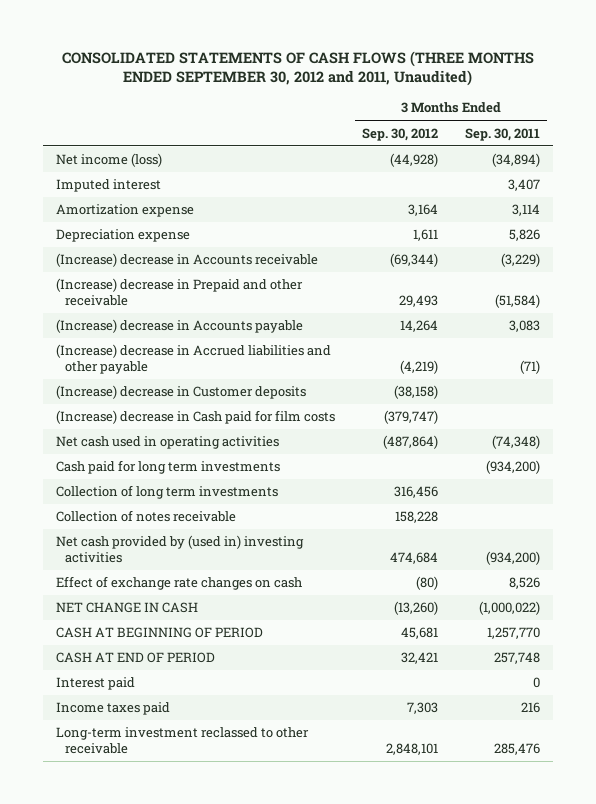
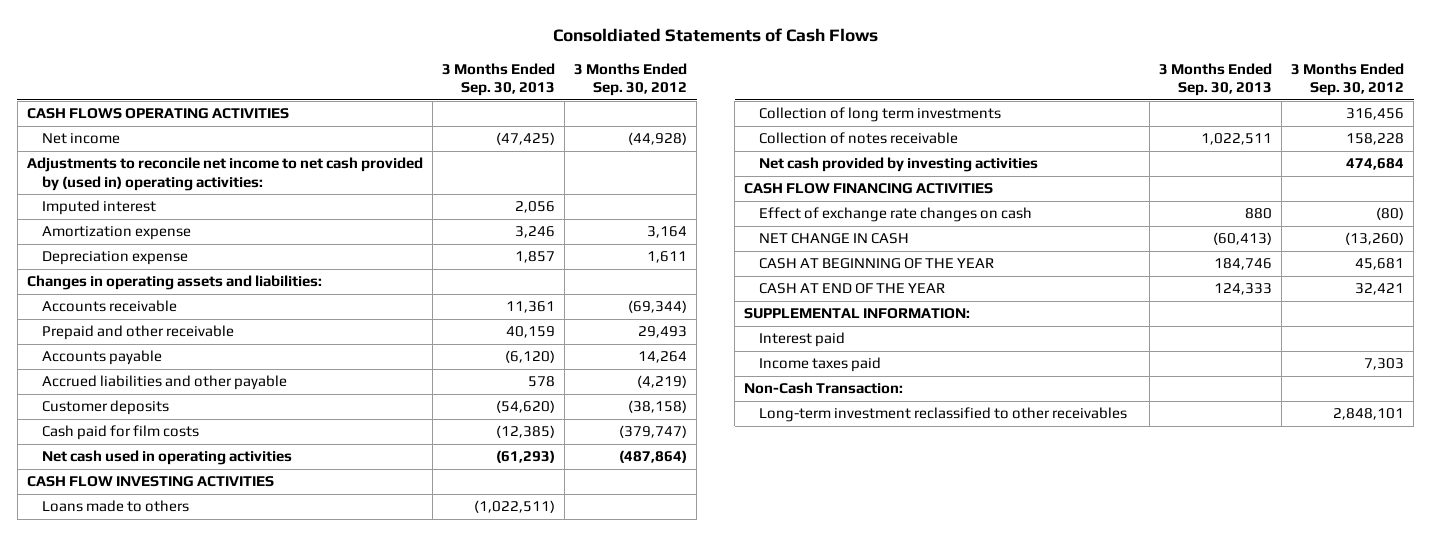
- CONSOLIDATED STATEMENTS OF CASH FLOWS (THREE MONTHS ENDED SEPTEMBER 30, 2012 and 2011, Unaudited)
+ Consoldiated Statements of Cash Flows
- | 3 Months Ended Sep. 30, 2012 | 3 Months Ended Sep. 30, 2011
+ | 3 Months Ended Sep. 30, 2013 | 3 Months Ended Sep. 30, 2012
- Net income (loss) | (44,928) | (34,894)
+ CASH FLOWS OPERATING ACTIVITIES
+ Net income | (47,425) | (44,928)
+ Adjustments to reconcile net income to net cash provided by (used in) operating activities:
- (Increase) decrease in Accounts receivable | (69,344) | (3,229)
- (Increase) decrease in Prepaid and other receivable | 29,493 | (51,584)
- (Increase) decrease in Accounts payable | 14,264 | 3,083
- (Increase) decrease in Accrued liabilities and other payable | (4,219) | (71)
- (Increase) decrease in Customer deposits | (38,158) |
- (Increase) decrease in Cash paid for film costs | (379,747) |
+ Changes in operating assets and liabilities:
+ Accounts receivable | 11,361 | (69,344)
+ Prepaid and other receivable | 40,159 | 29,493
+ Accounts payable | (6,120) | 14,264
+ Accrued liabilities and other payable | 578 | (4,219)
+ Customer deposits | (54,620) | (38,158)
+ Cash paid for film costs | (12,385) | (379,747)
- Cash paid for long term investments | | (934,200)
+ CASH FLOW INVESTING ACTIVITIES
+ Loans made to others | (1,022,511) |
- Net cash provided by (used in) investing activities | 474,684 | (934,200)
+ Net cash provided by investing activities | | 474,684
+ CASH FLOW FINANCING ACTIVITIES
- CASH AT BEGINNING OF PERIOD | 45,681 | 1,257,770
- CASH AT END OF PERIOD | 32,421 | 257,748
+ CASH AT BEGINNING OF THE YEAR | 184,746 | 45,681
+ CASH AT END OF THE YEAR | 124,333 | 32,421
+ SUPPLEMENTAL INFORMATION:
- Long-term investment reclassed to other receivable | 2,848,101 | 285,476
+ Non-Cash Transaction:
+ Long-term investment reclassified to other receivables | | 2,848,101

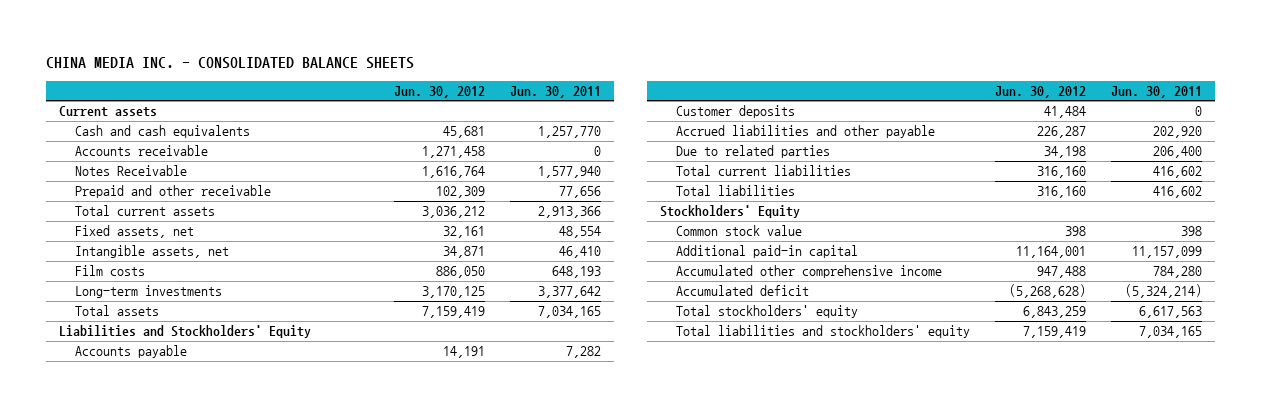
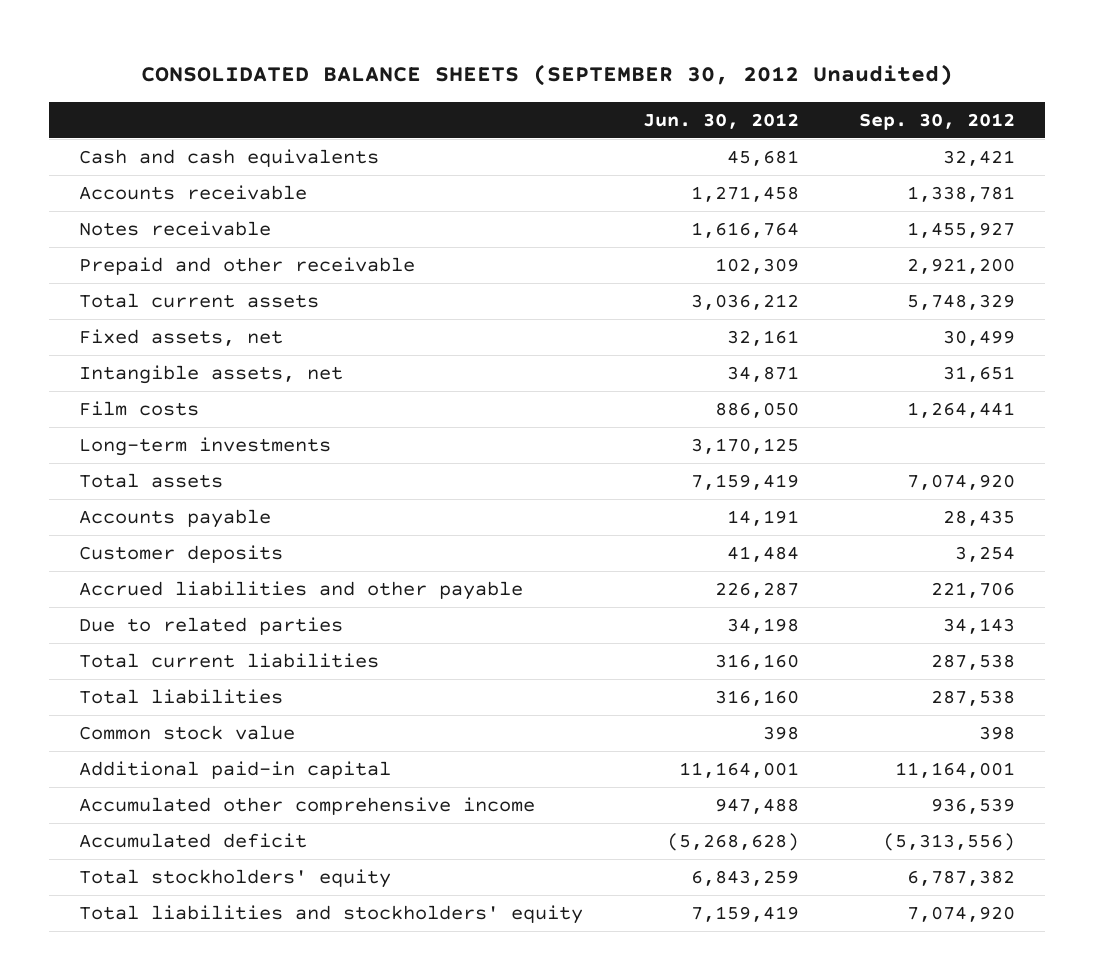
- CHINA MEDIA INC. - CONSOLIDATED BALANCE SHEETS
+ CONSOLIDATED BALANCE SHEETS (SEPTEMBER 30, 2012 Unaudited)
- | Jun. 30, 2012 | Jun. 30, 2011
+ | Jun. 30, 2012 | Sep. 30, 2012
- Current assets
- Notes Receivable | 1,616,764 | 1,577,940
+ Notes receivable | 1,616,764 | 1,455,927
- Liabilities and Stockholders' Equity
- Stockholders' Equity

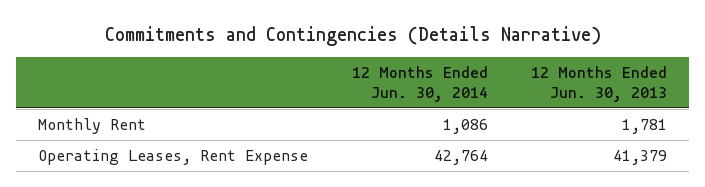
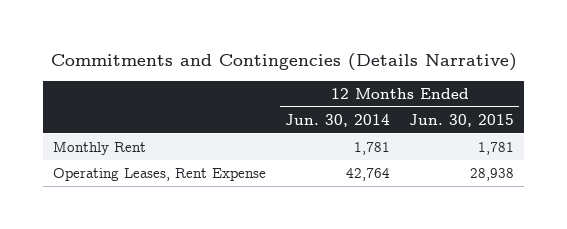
- | 12 Months Ended Jun. 30, 2014 | 12 Months Ended Jun. 30, 2013
+ | 12 Months Ended Jun. 30, 2014 | 12 Months Ended Jun. 30, 2015
- Monthly Rent | 1,086 | 1,781
+ Monthly Rent | 1,781 | 1,781

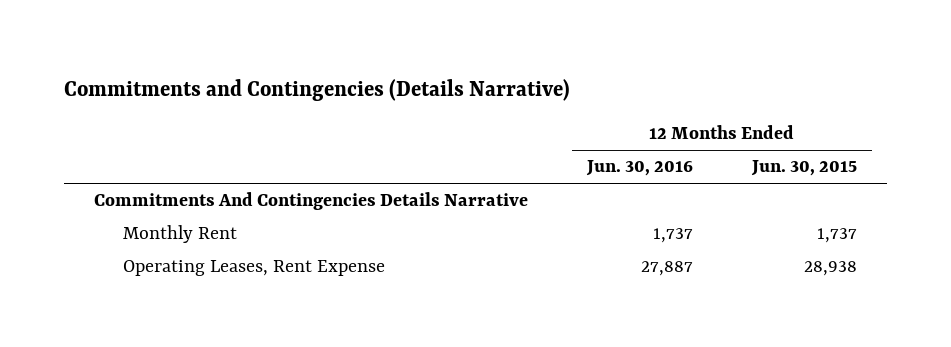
- | 12 Months Ended Jun. 30, 2014 | 12 Months Ended Jun. 30, 2015
+ | 12 Months Ended Jun. 30, 2016 | 12 Months Ended Jun. 30, 2015
- Monthly Rent | 1,781 | 1,781
+ Commitments And Contingencies Details Narrative
+ Monthly Rent | 1,737 | 1,737

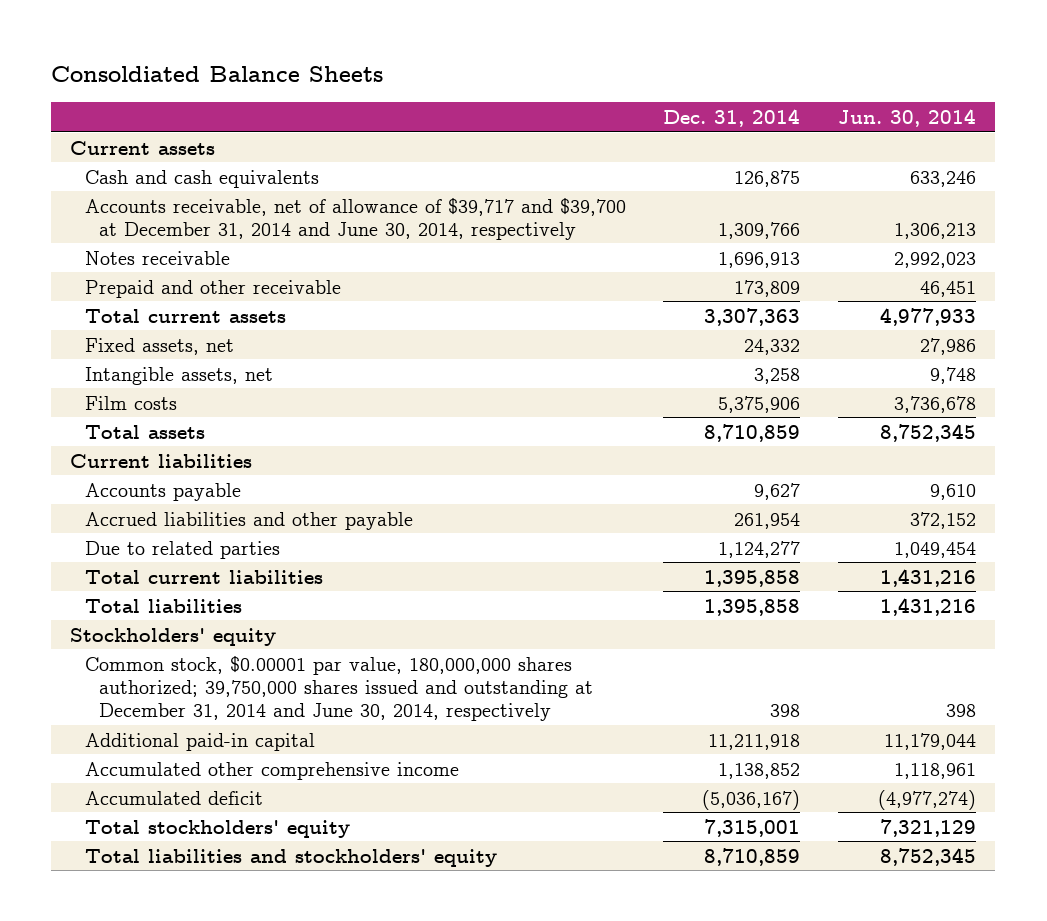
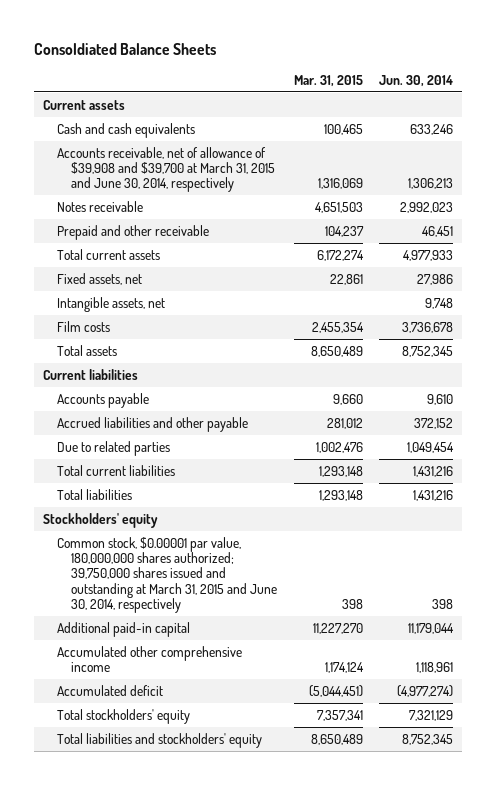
- | Dec. 31, 2014 | Jun. 30, 2014
+ | Mar. 31, 2015 | Jun. 30, 2014
- Accounts receivable, net of allowance of $39,717 and $39,700 at December 31, 2014 and June 30, 2014, respectively | 1,309,766 | 1,306,213
+ Accounts receivable, net of allowance of $39,908 and $39,700 at March 31, 2015 and June 30, 2014, respectively | 1,316,069 | 1,306,213
- Common stock, $0.00001 par value, 180,000,000 shares authorized; 39,750,000 shares issued and outstanding at December 31, 2014 and June 30, 2014, respectively | 398 | 398
+ Common stock, $0.00001 par value, 180,000,000 shares authorized; 39,750,000 shares issued and outstanding at March 31, 2015 and June 30, 2014, respectively | 398 | 398

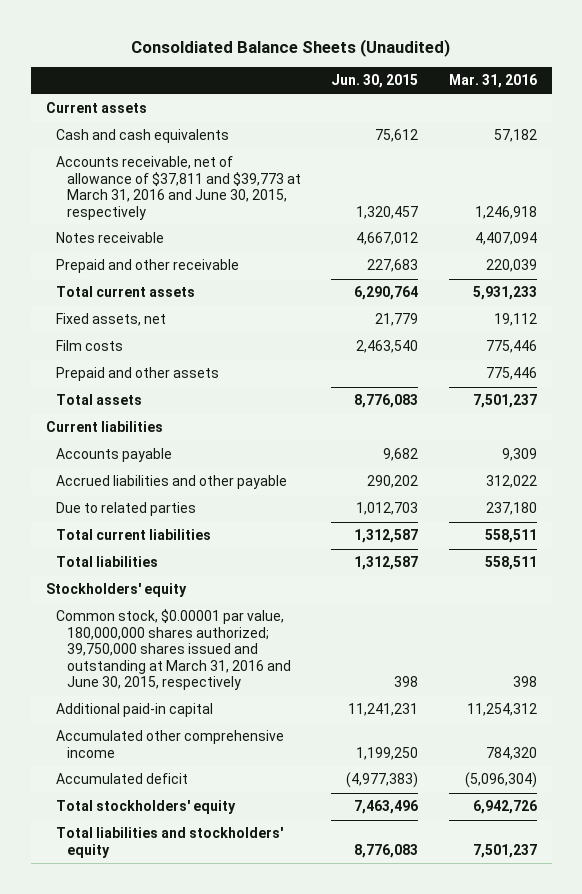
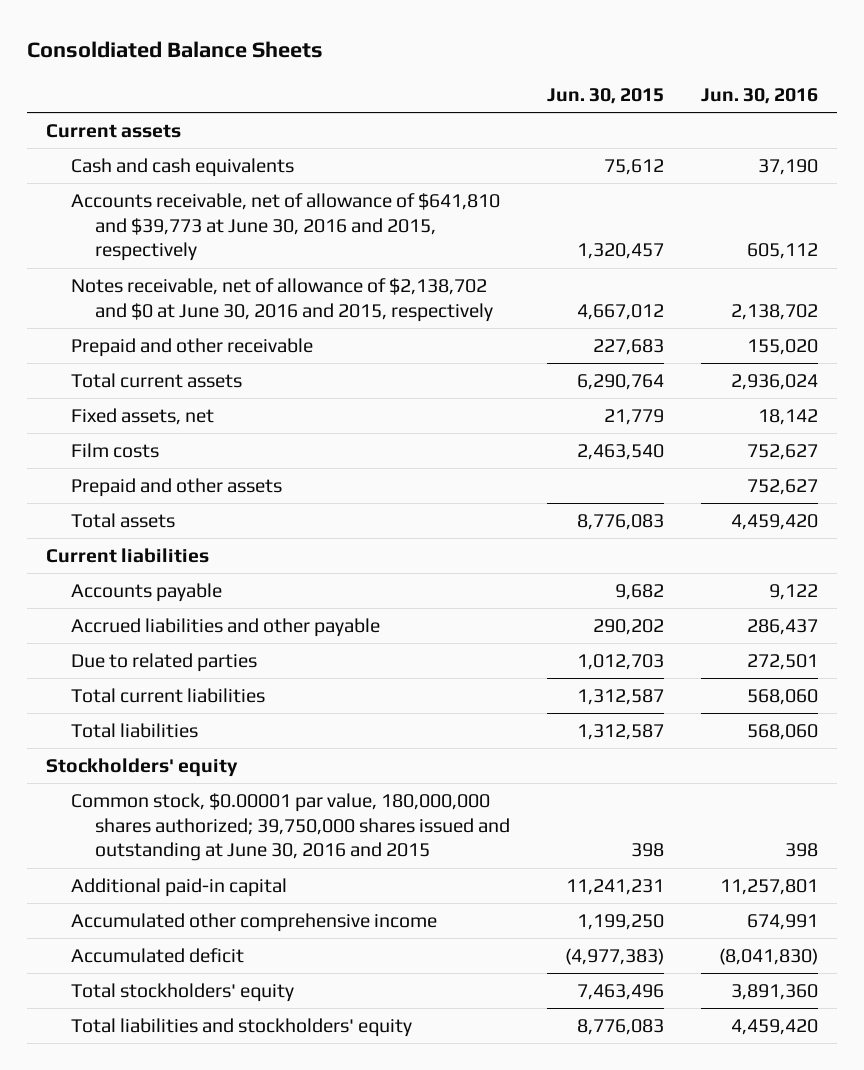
- Consoldiated Balance Sheets (Unaudited)
+ Consoldiated Balance Sheets
- | Jun. 30, 2015 | Mar. 31, 2016
+ | Jun. 30, 2015 | Jun. 30, 2016
- Accounts receivable, net of allowance of $37,811 and $39,773 at March 31, 2016 and June 30, 2015, respectively | 1,320,457 | 1,246,918
- Notes receivable | 4,667,012 | 4,407,094
+ Accounts receivable, net of allowance of $641,810 and $39,773 at June 30, 2016 and 2015, respectively | 1,320,457 | 605,112
+ Notes receivable, net of allowance of $2,138,702 and $0 at June 30, 2016 and 2015, respectively | 4,667,012 | 2,138,702
- Common stock, $0.00001 par value, 180,000,000 shares authorized; 39,750,000 shares issued and outstanding at March 31, 2016 and June 30, 2015, respectively | 398 | 398
+ Common stock, $0.00001 par value, 180,000,000 shares authorized; 39,750,000 shares issued and outstanding at June 30, 2016 and 2015 | 398 | 398

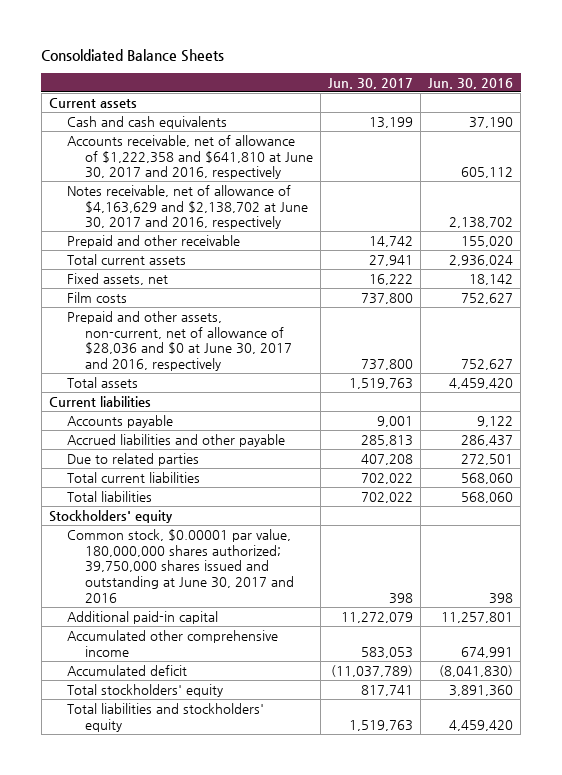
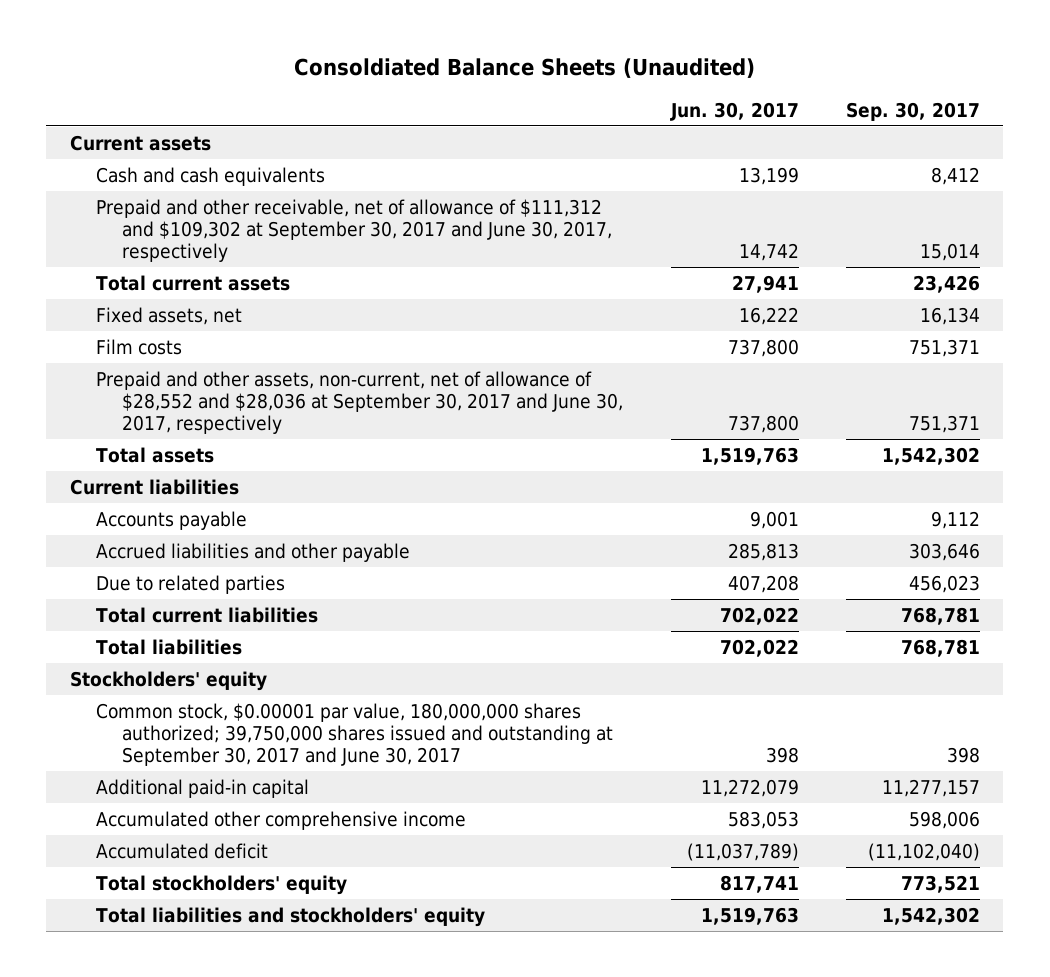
- Consoldiated Balance Sheets
+ Consoldiated Balance Sheets (Unaudited)
- | Jun. 30, 2017 | Jun. 30, 2016
+ | Jun. 30, 2017 | Sep. 30, 2017
- Accounts receivable, net of allowance of $1,222,358 and $641,810 at June 30, 2017 and 2016, respectively | | 605,112
- Notes receivable, net of allowance of $4,163,629 and $2,138,702 at June 30, 2017 and 2016, respectively | | 2,138,702
- Prepaid and other receivable | 14,742 | 155,020
+ Prepaid and other receivable, net of allowance of $111,312 and $109,302 at September 30, 2017 and June 30, 2017, respectively | 14,742 | 15,014
- Prepaid and other assets, non-current, net of allowance of $28,036 and $0 at June 30, 2017 and 2016, respectively | 737,800 | 752,627
+ Prepaid and other assets, non-current, net of allowance of $28,552 and $28,036 at September 30, 2017 and June 30, 2017, respectively | 737,800 | 751,371
- Common stock, $0.00001 par value, 180,000,000 shares authorized; 39,750,000 shares issued and outstanding at June 30, 2017 and 2016 | 398 | 398
+ Common stock, $0.00001 par value, 180,000,000 shares authorized; 39,750,000 shares issued and outstanding at September 30, 2017 and June 30, 2017 | 398 | 398

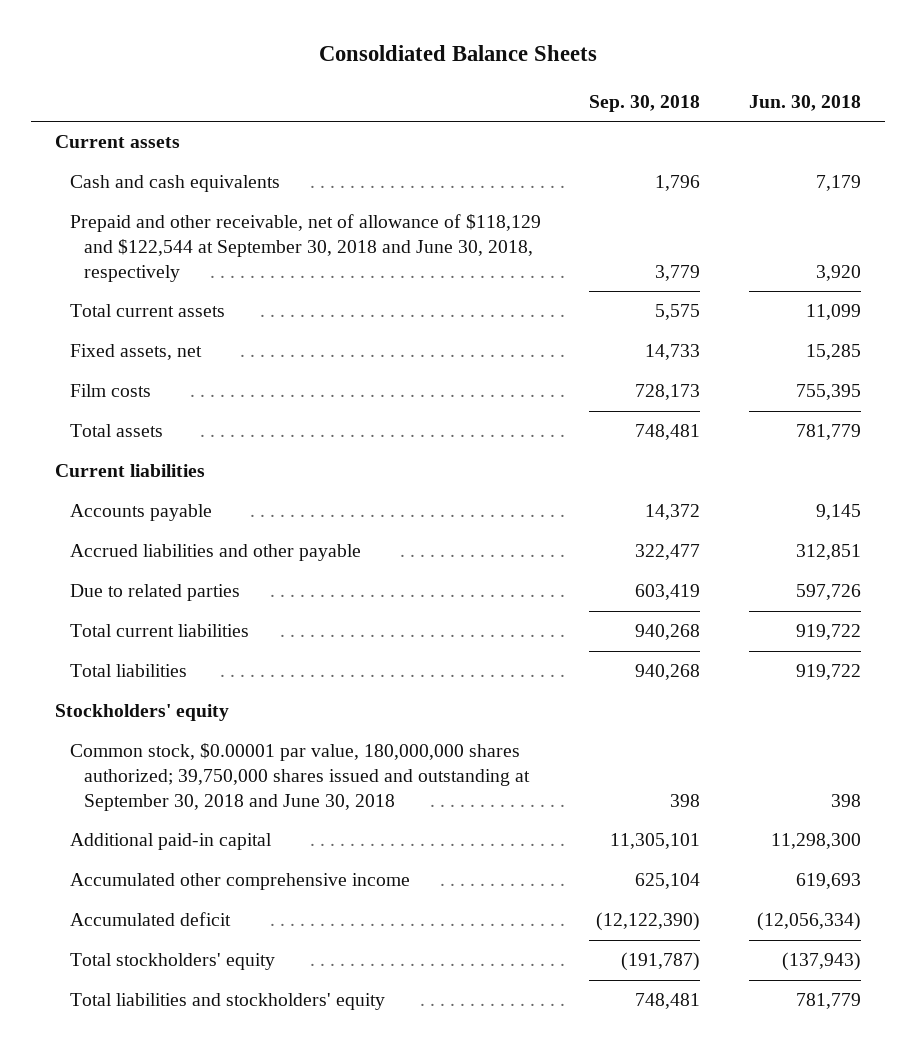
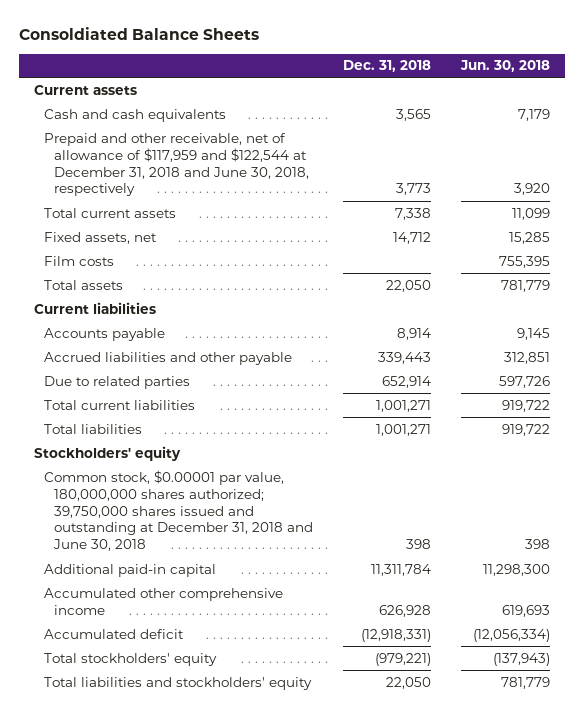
- | Sep. 30, 2018 | Jun. 30, 2018
+ | Dec. 31, 2018 | Jun. 30, 2018
- Prepaid and other receivable, net of allowance of $118,129 and $122,544 at September 30, 2018 and June 30, 2018, respectively | 3,779 | 3,920
+ Prepaid and other receivable, net of allowance of $117,959 and $122,544 at December 31, 2018 and June 30, 2018, respectively | 3,773 | 3,920
- Common stock, $0.00001 par value, 180,000,000 shares authorized; 39,750,000 shares issued and outstanding at September 30, 2018 and June 30, 2018 | 398 | 398
+ Common stock, $0.00001 par value, 180,000,000 shares authorized; 39,750,000 shares issued and outstanding at December 31, 2018 and June 30, 2018 | 398 | 398

